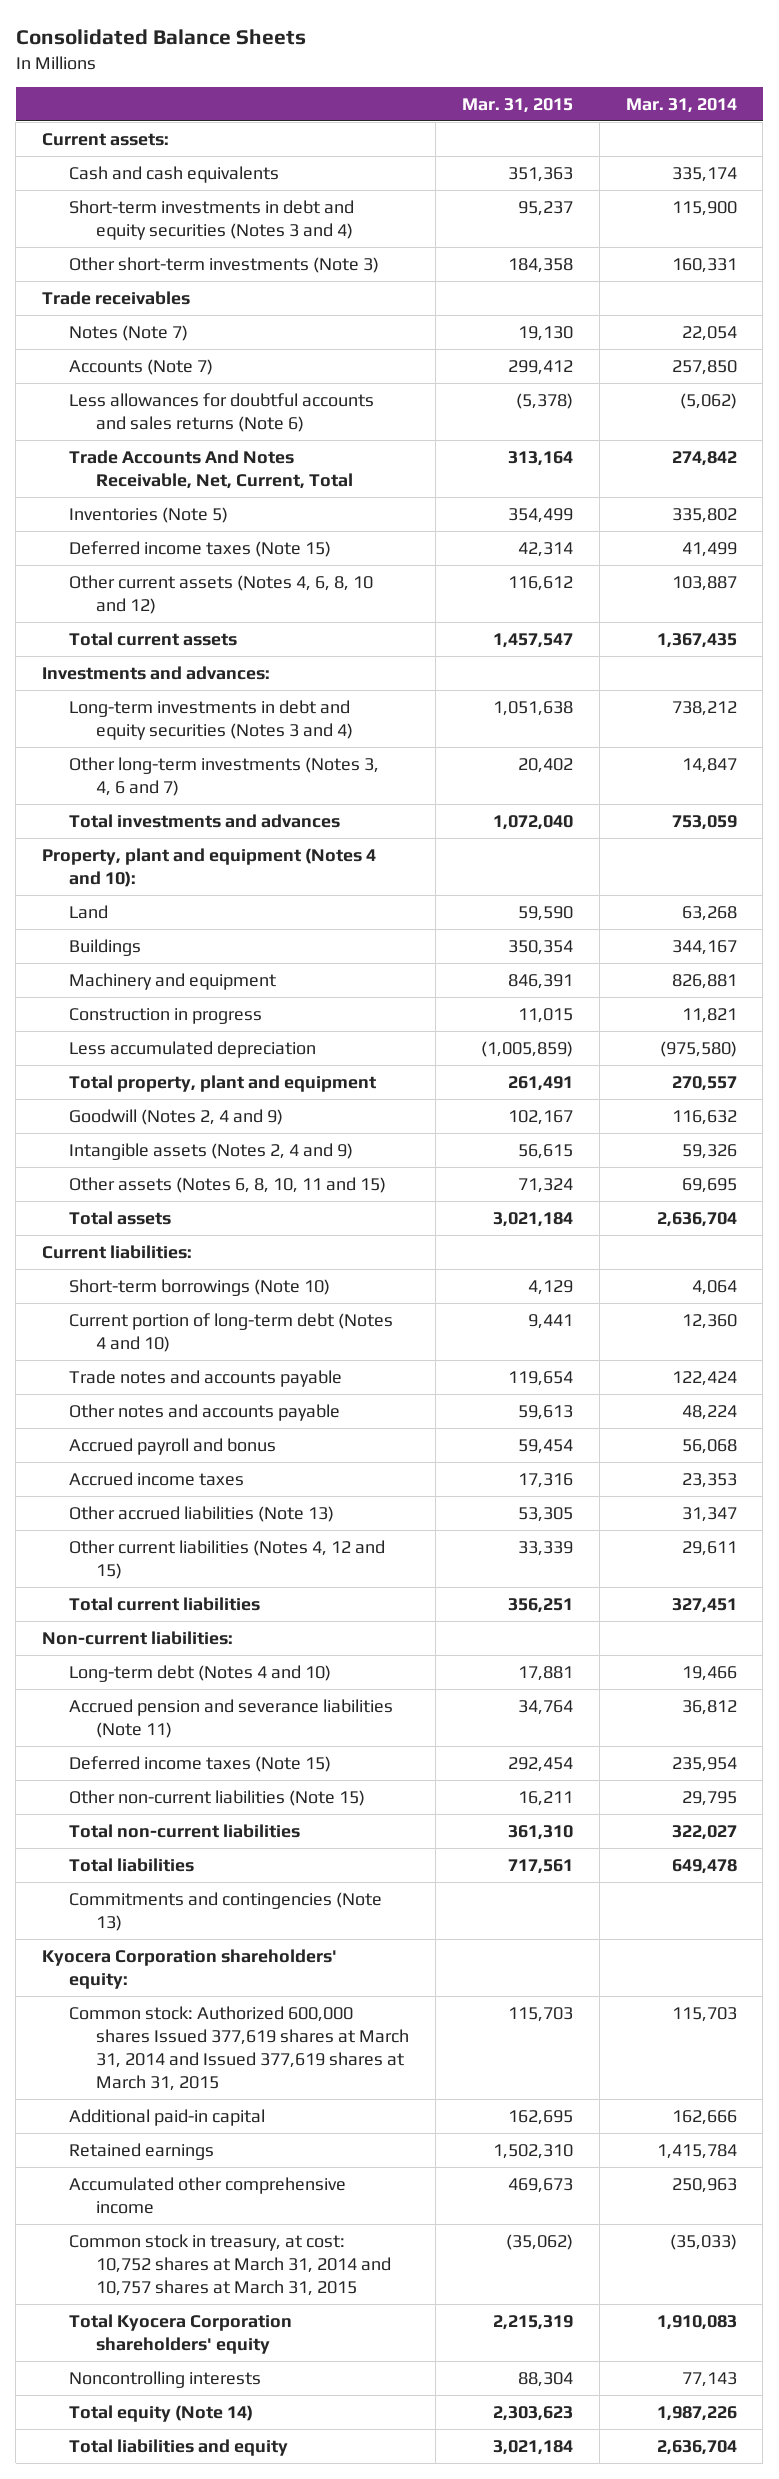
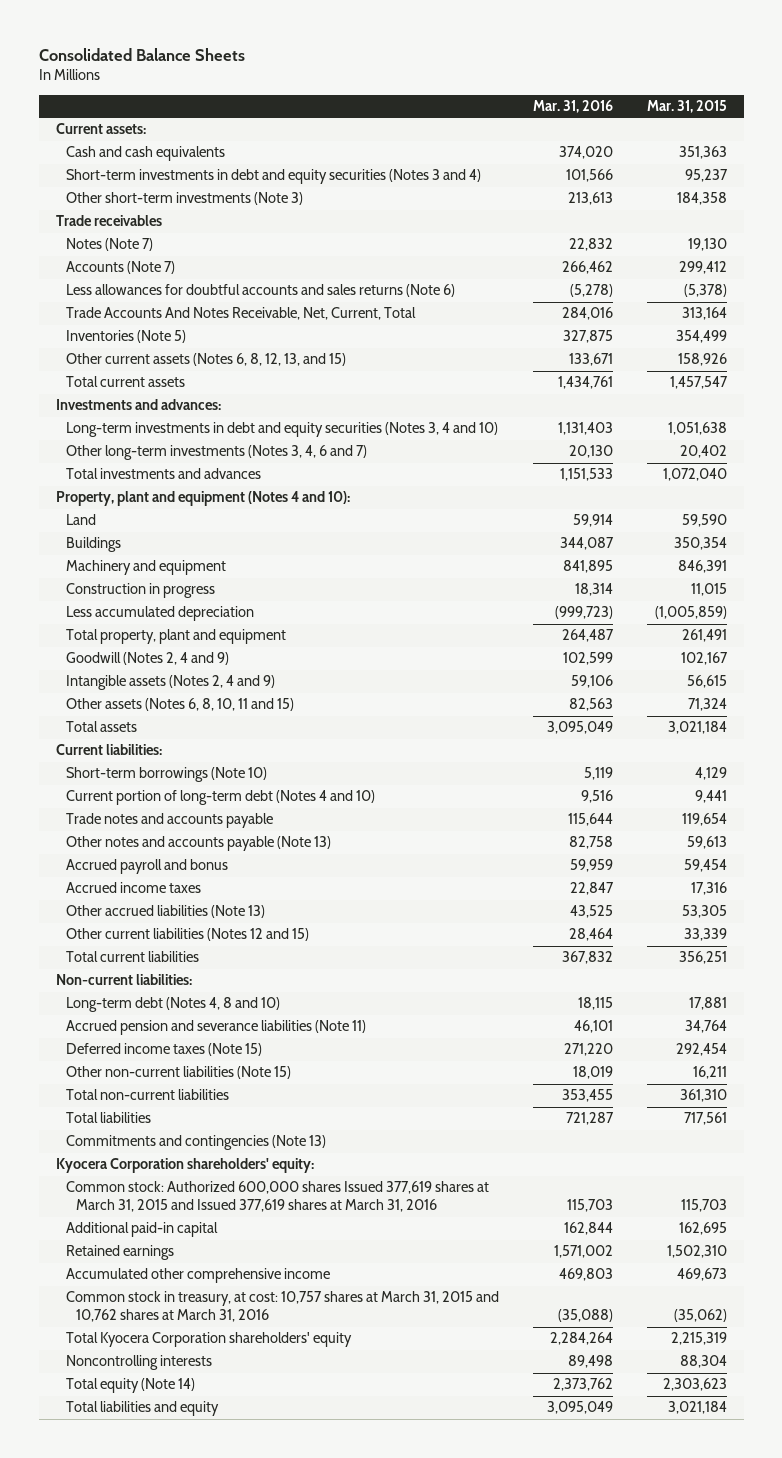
- | Mar. 31, 2015 | Mar. 31, 2014
+ | Mar. 31, 2016 | Mar. 31, 2015
- Deferred income taxes (Note 15) | 42,314 | 41,499
- Other current assets (Notes 4, 6, 8, 10 and 12) | 116,612 | 103,887
+ Other current assets (Notes 6, 8, 12, 13, and 15) | 133,671 | 158,926
- Long-term investments in debt and equity securities (Notes 3 and 4) | 1,051,638 | 738,212
+ Long-term investments in debt and equity securities (Notes 3, 4 and 10) | 1,131,403 | 1,051,638
- Other notes and accounts payable | 59,613 | 48,224
+ Other notes and accounts payable (Note 13) | 82,758 | 59,613
- Other current liabilities (Notes 4, 12 and 15) | 33,339 | 29,611
+ Other current liabilities (Notes 12 and 15) | 28,464 | 33,339
- Long-term debt (Notes 4 and 10) | 17,881 | 19,466
+ Long-term debt (Notes 4, 8 and 10) | 18,115 | 17,881
- Common stock: Authorized 600,000 shares Issued 377,619 shares at March 31, 2014 and Issued 377,619 shares at March 31, 2015 | 115,703 | 115,703
+ Common stock: Authorized 600,000 shares Issued 377,619 shares at March 31, 2015 and Issued 377,619 shares at March 31, 2016 | 115,703 | 115,703
- Common stock in treasury, at cost: 10,752 shares at March 31, 2014 and 10,757 shares at March 31, 2015 | (35,062) | (35,033)
+ Common stock in treasury, at cost: 10,757 shares at March 31, 2015 and 10,762 shares at March 31, 2016 | (35,088) | (35,062)

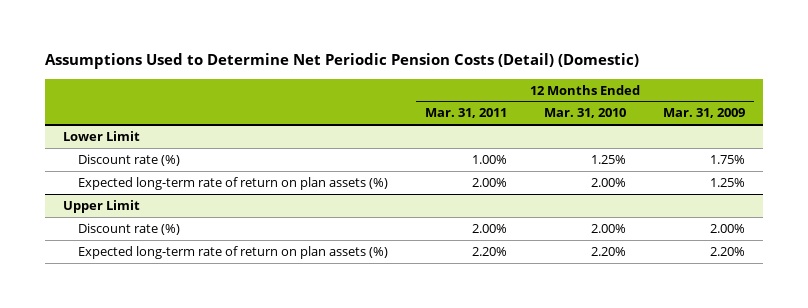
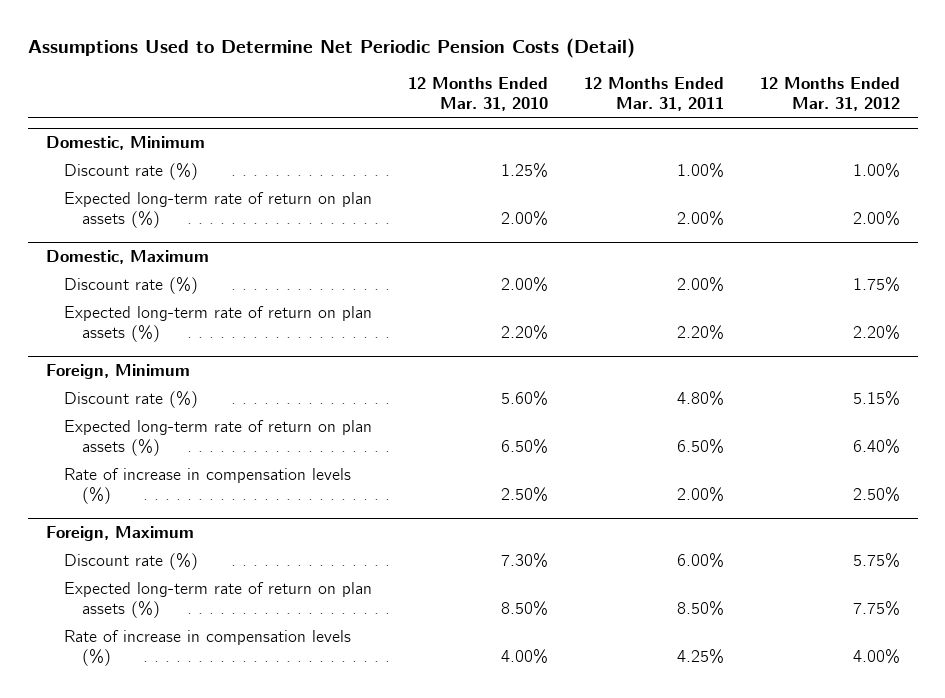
- Assumptions Used to Determine Net Periodic Pension Costs (Detail) (Domestic)
+ Assumptions Used to Determine Net Periodic Pension Costs (Detail)
- | 12 Months Ended Mar. 31, 2011 | 12 Months Ended Mar. 31, 2010 | 12 Months Ended Mar. 31, 2009
+ | 12 Months Ended Mar. 31, 2010 | 12 Months Ended Mar. 31, 2011 | 12 Months Ended Mar. 31, 2012
- Lower Limit
+ Domestic, Minimum
- Upper Limit
+ Domestic, Maximum
+ Foreign, Minimum
+ Discount rate (%) | 5.60% | 4.80% | 5.15%
+ Expected long-term rate of return on plan assets (%) | 6.50% | 6.50% | 6.40%
+ Rate of increase in compensation levels (%) | 2.50% | 2.00% | 2.50%
+ Foreign, Maximum
+ Discount rate (%) | 7.30% | 6.00% | 5.75%
+ Expected long-term rate of return on plan assets (%) | 8.50% | 8.50% | 7.75%
+ Rate of increase in compensation levels (%) | 4.00% | 4.25% | 4.00%

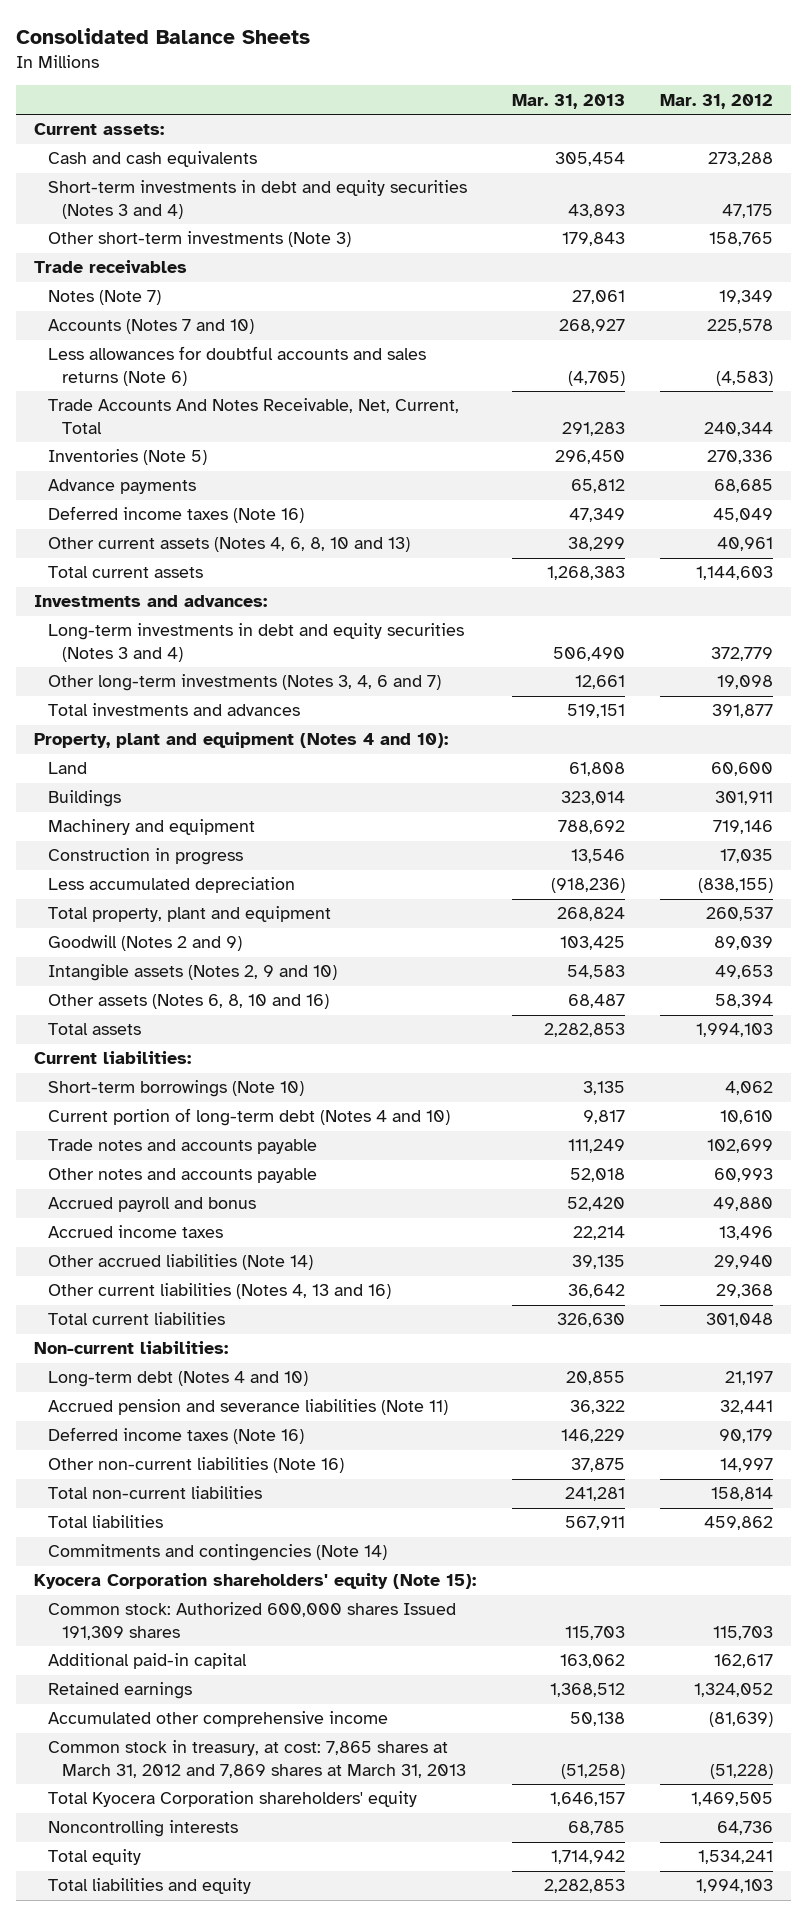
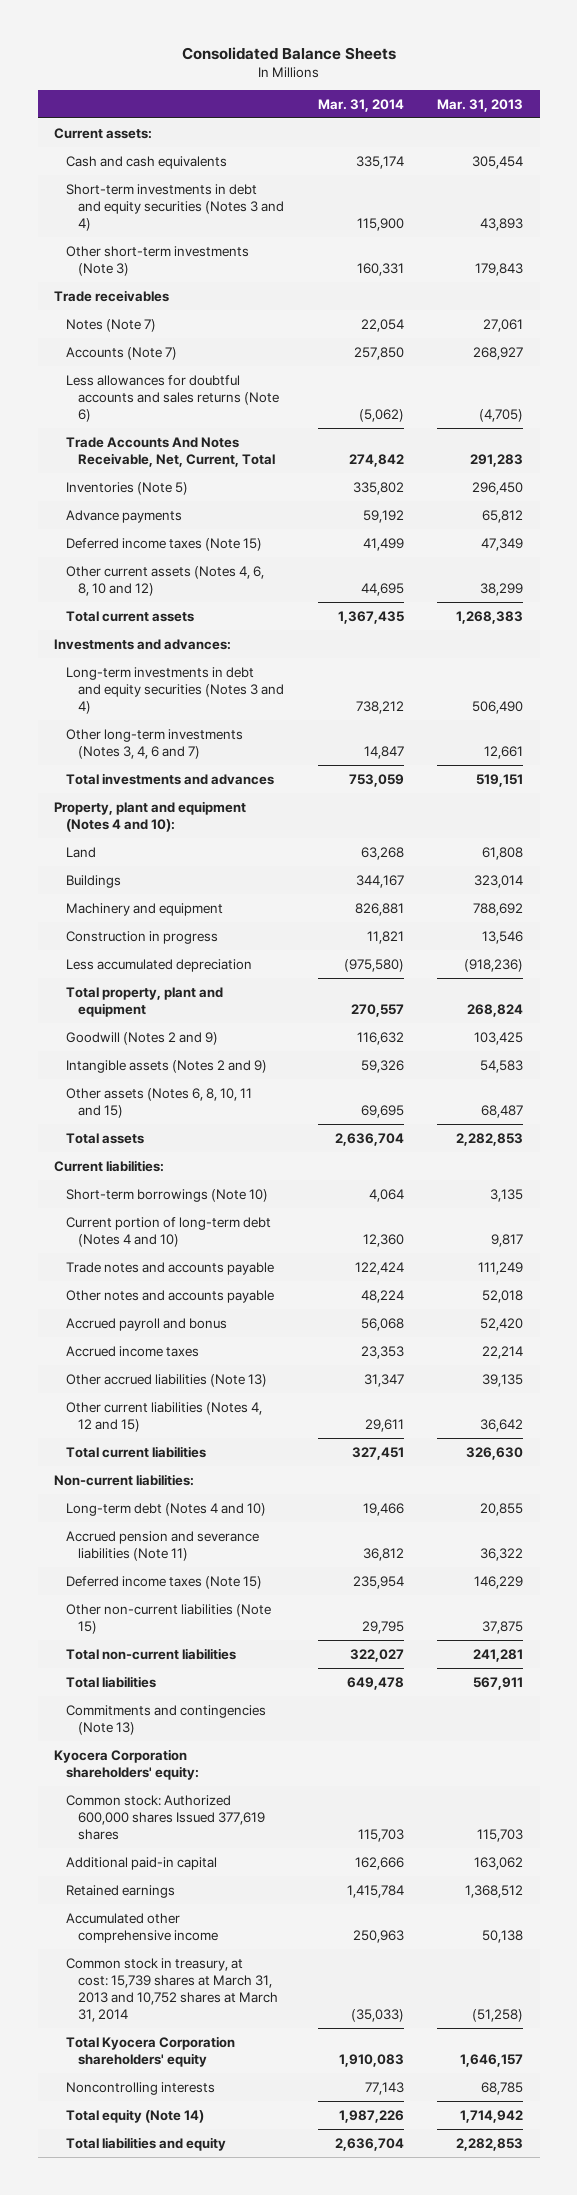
- | Mar. 31, 2013 | Mar. 31, 2012
+ | Mar. 31, 2014 | Mar. 31, 2013
- Accounts (Notes 7 and 10) | 268,927 | 225,578
+ Accounts (Note 7) | 257,850 | 268,927
- Deferred income taxes (Note 16) | 47,349 | 45,049
- Other current assets (Notes 4, 6, 8, 10 and 13) | 38,299 | 40,961
+ Deferred income taxes (Note 15) | 41,499 | 47,349
+ Other current assets (Notes 4, 6, 8, 10 and 12) | 44,695 | 38,299
- Intangible assets (Notes 2, 9 and 10) | 54,583 | 49,653
- Other assets (Notes 6, 8, 10 and 16) | 68,487 | 58,394
+ Intangible assets (Notes 2 and 9) | 59,326 | 54,583
+ Other assets (Notes 6, 8, 10, 11 and 15) | 69,695 | 68,487
- Other accrued liabilities (Note 14) | 39,135 | 29,940
- Other current liabilities (Notes 4, 13 and 16) | 36,642 | 29,368
+ Other accrued liabilities (Note 13) | 31,347 | 39,135
+ Other current liabilities (Notes 4, 12 and 15) | 29,611 | 36,642
- Deferred income taxes (Note 16) | 146,229 | 90,179
- Other non-current liabilities (Note 16) | 37,875 | 14,997
+ Deferred income taxes (Note 15) | 235,954 | 146,229
+ Other non-current liabilities (Note 15) | 29,795 | 37,875
- Commitments and contingencies (Note 14)
- Kyocera Corporation shareholders' equity (Note 15):
- Common stock: Authorized 600,000 shares Issued 191,309 shares | 115,703 | 115,703
+ Commitments and contingencies (Note 13)
+ Kyocera Corporation shareholders' equity:
+ Common stock: Authorized 600,000 shares Issued 377,619 shares | 115,703 | 115,703
- Common stock in treasury, at cost: 7,865 shares at March 31, 2012 and 7,869 shares at March 31, 2013 | (51,258) | (51,228)
+ Common stock in treasury, at cost: 15,739 shares at March 31, 2013 and 10,752 shares at March 31, 2014 | (35,033) | (51,258)
- Total equity | 1,714,942 | 1,534,241
+ Total equity (Note 14) | 1,987,226 | 1,714,942

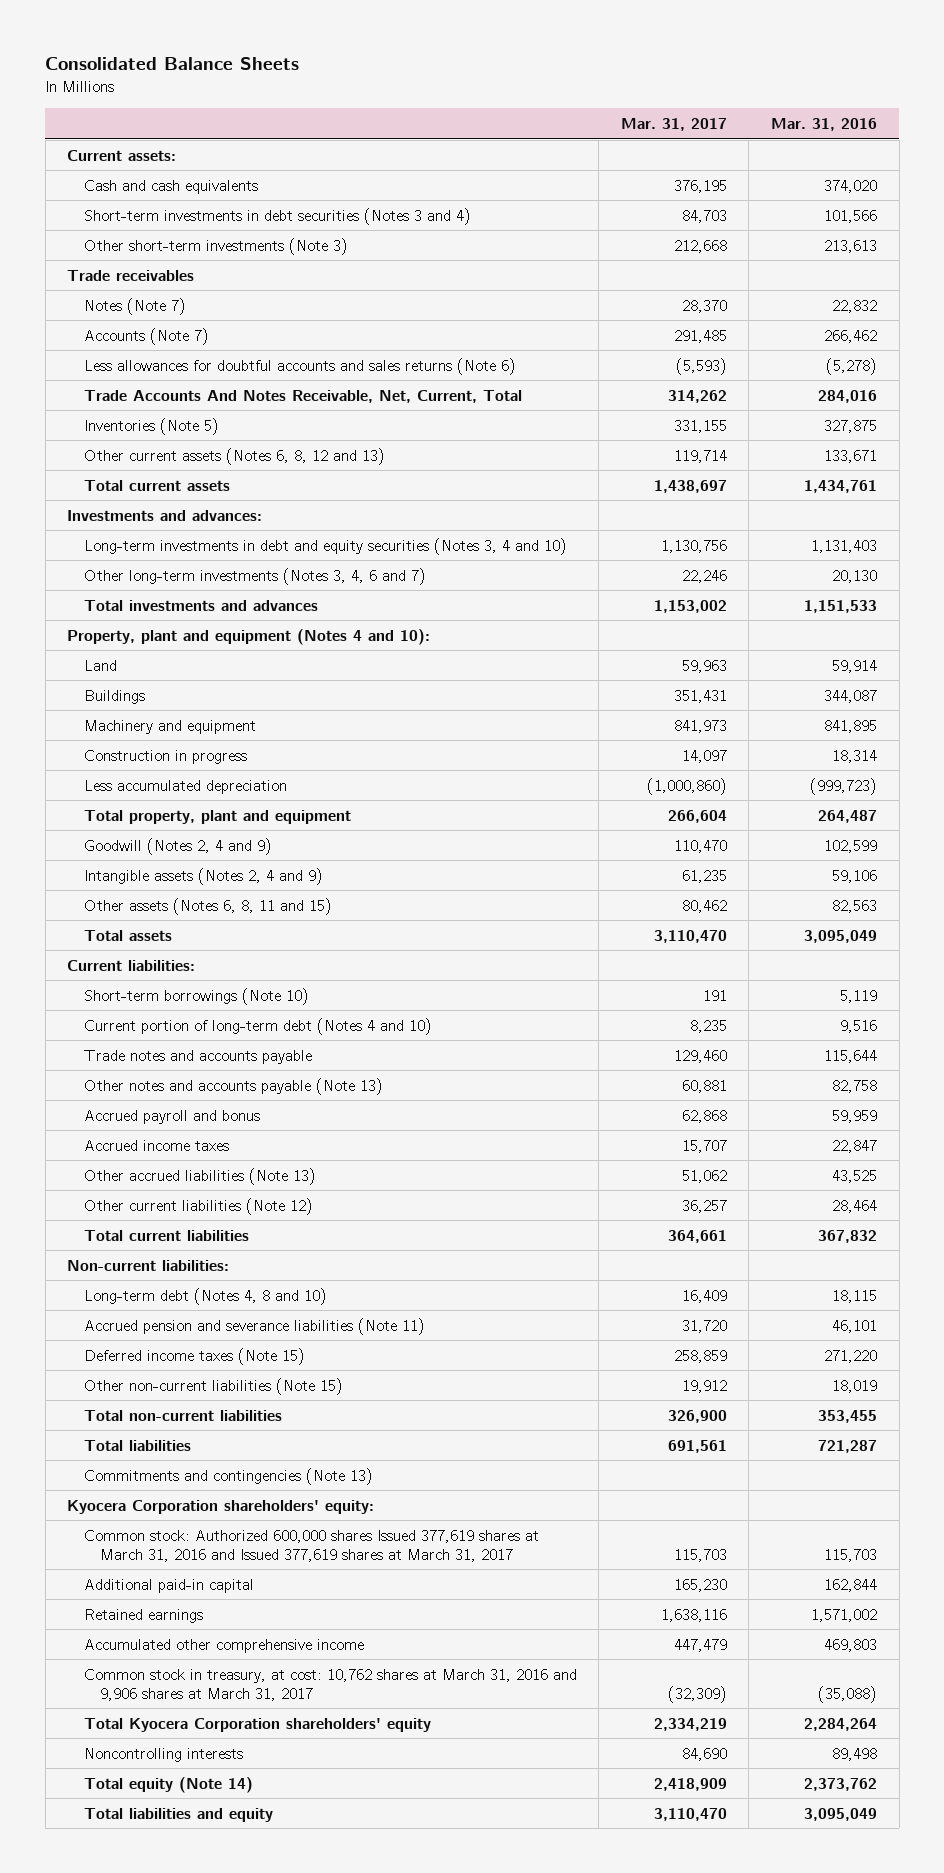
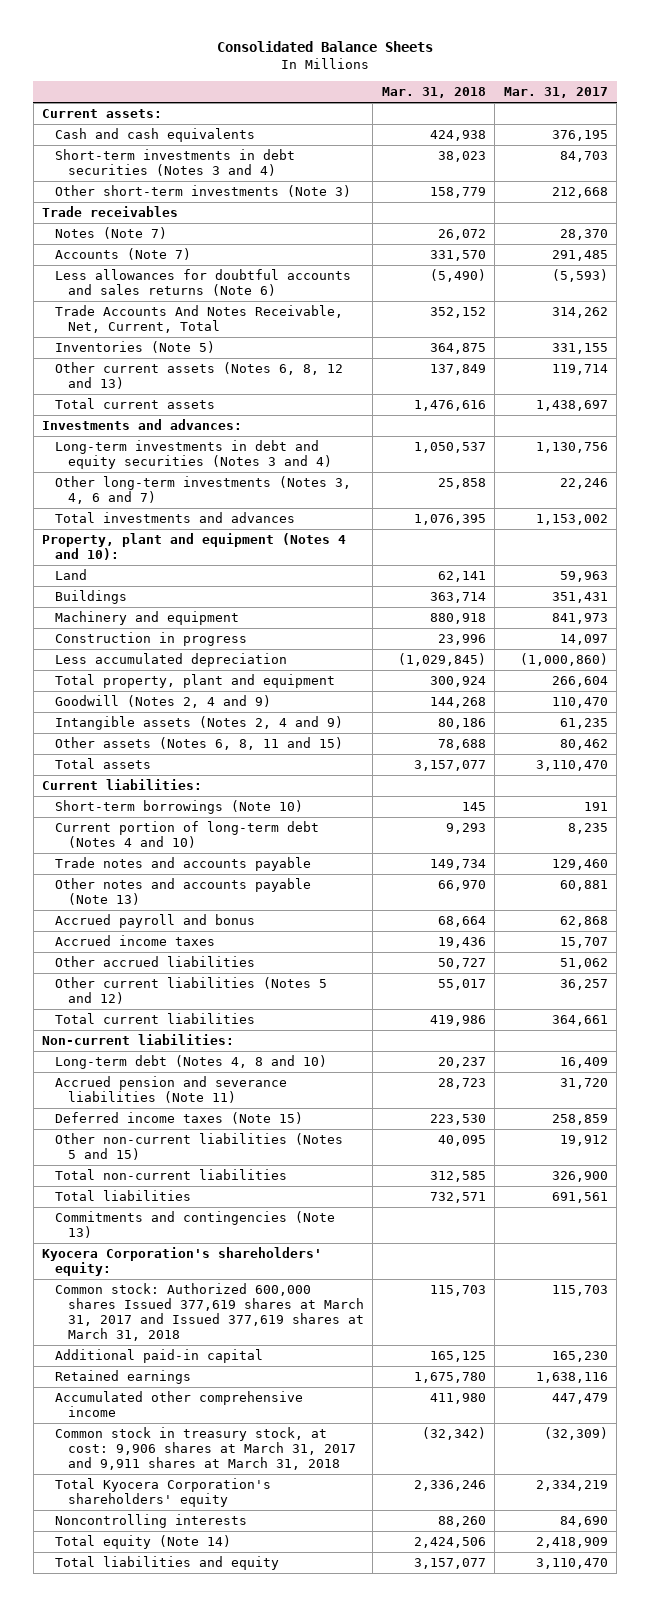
- | Mar. 31, 2017 | Mar. 31, 2016
+ | Mar. 31, 2018 | Mar. 31, 2017
- Long-term investments in debt and equity securities (Notes 3, 4 and 10) | 1,130,756 | 1,131,403
+ Long-term investments in debt and equity securities (Notes 3 and 4) | 1,050,537 | 1,130,756
- Other accrued liabilities (Note 13) | 51,062 | 43,525
- Other current liabilities (Note 12) | 36,257 | 28,464
+ Other accrued liabilities | 50,727 | 51,062
+ Other current liabilities (Notes 5 and 12) | 55,017 | 36,257
- Other non-current liabilities (Note 15) | 19,912 | 18,019
+ Other non-current liabilities (Notes 5 and 15) | 40,095 | 19,912
- Kyocera Corporation shareholders' equity:
- Common stock: Authorized 600,000 shares Issued 377,619 shares at March 31, 2016 and Issued 377,619 shares at March 31, 2017 | 115,703 | 115,703
+ Kyocera Corporation's shareholders' equity:
+ Common stock: Authorized 600,000 shares Issued 377,619 shares at March 31, 2017 and Issued 377,619 shares at March 31, 2018 | 115,703 | 115,703
- Common stock in treasury, at cost: 10,762 shares at March 31, 2016 and 9,906 shares at March 31, 2017 | (32,309) | (35,088)
- Total Kyocera Corporation shareholders' equity | 2,334,219 | 2,284,264
+ Common stock in treasury stock, at cost: 9,906 shares at March 31, 2017 and 9,911 shares at March 31, 2018 | (32,342) | (32,309)
+ Total Kyocera Corporation's shareholders' equity | 2,336,246 | 2,334,219

